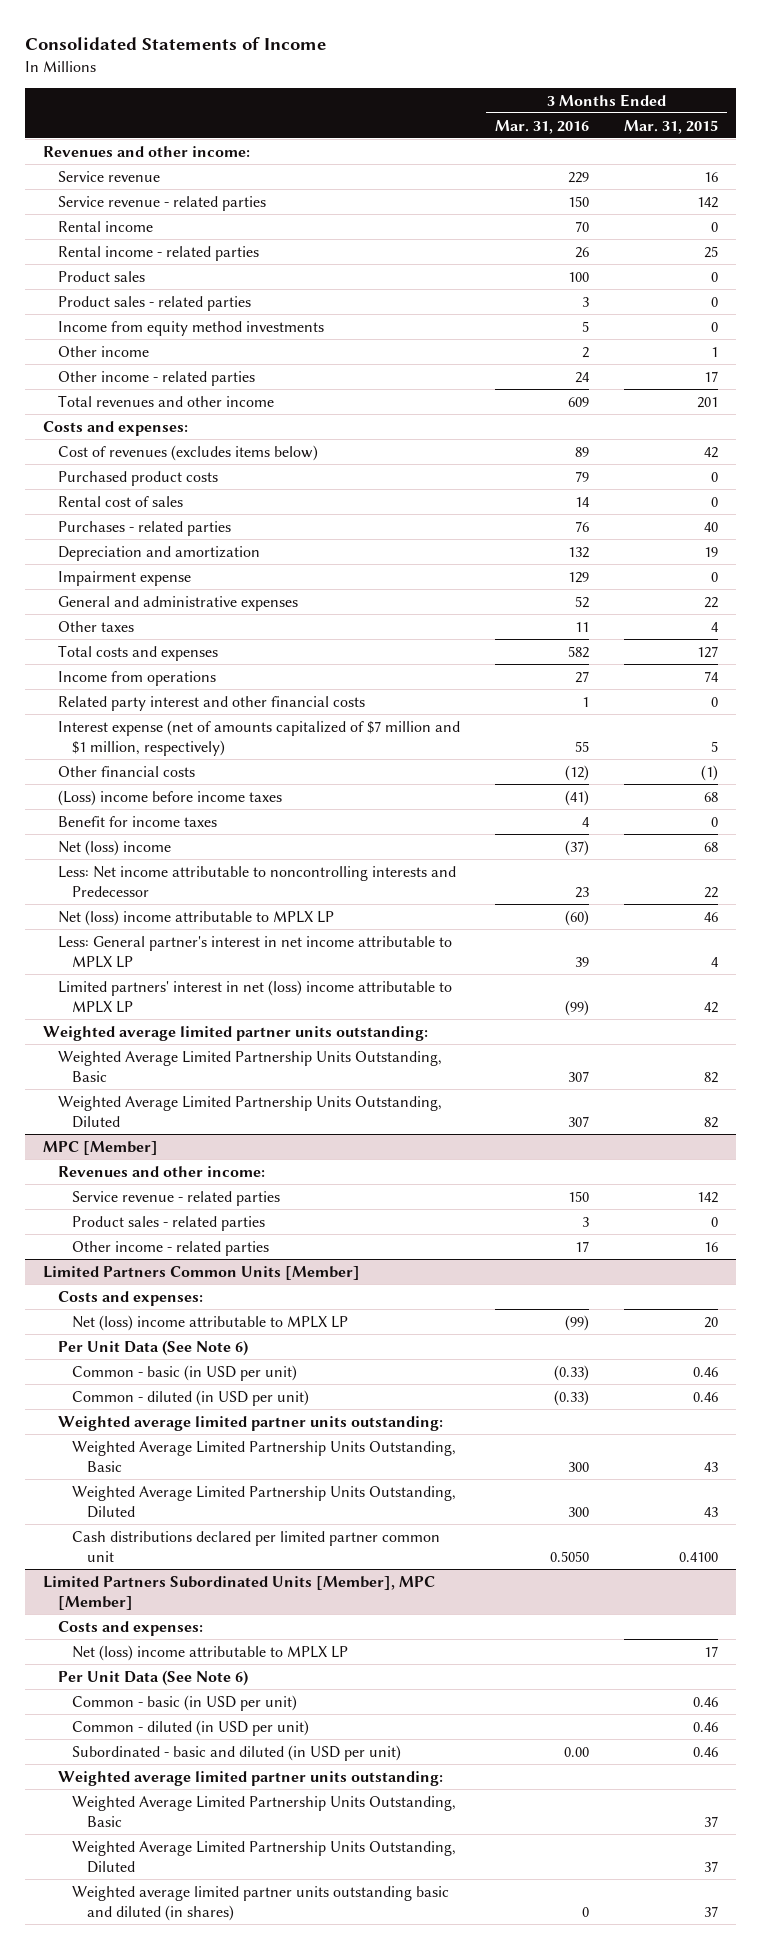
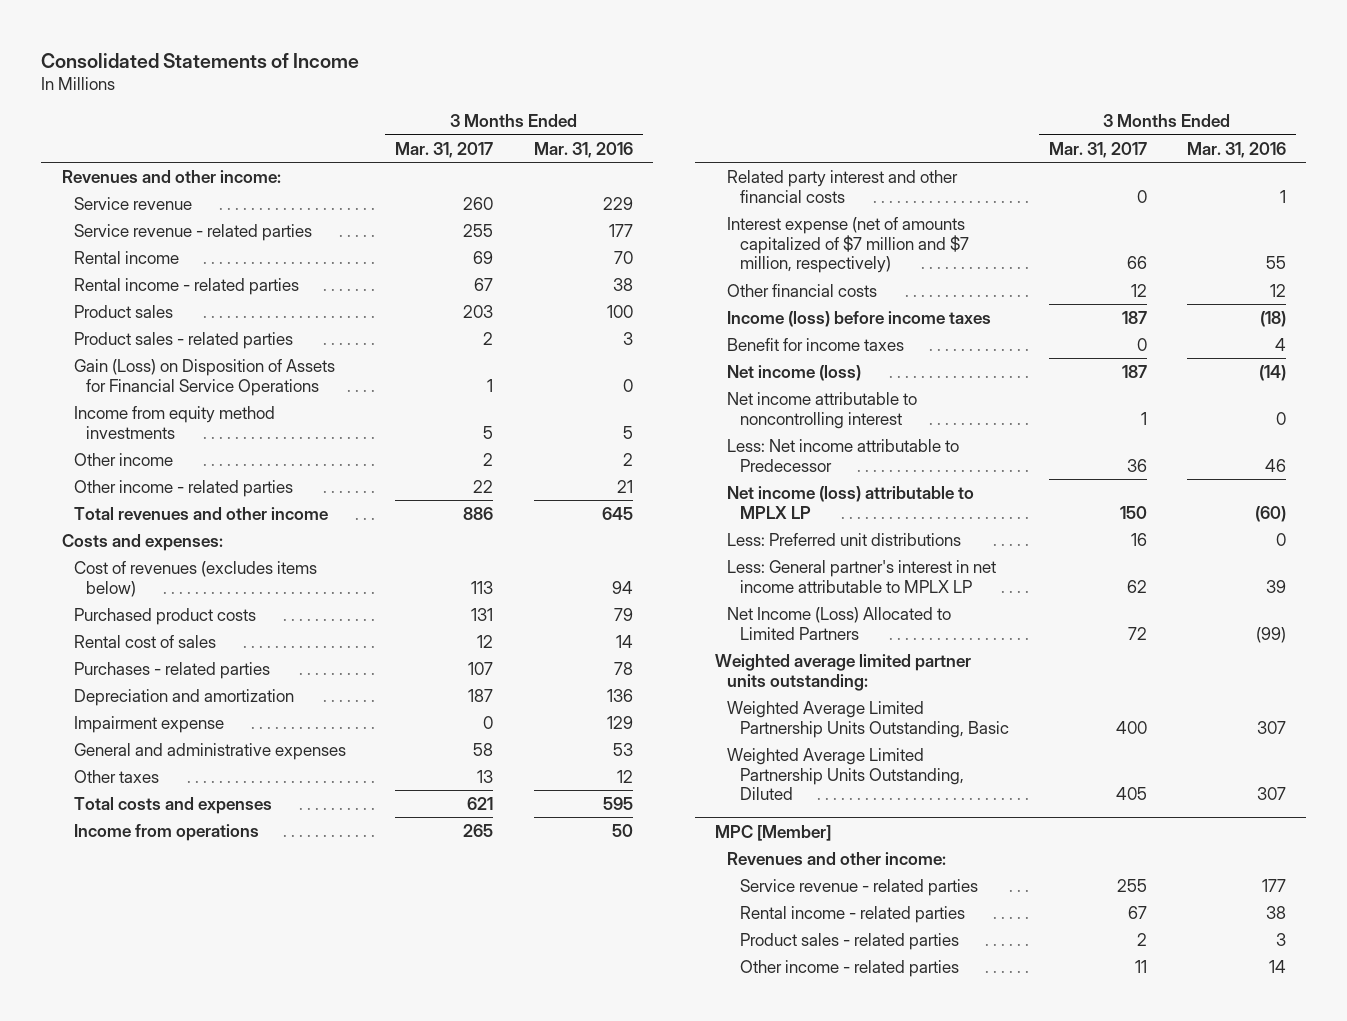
- | 3 Months Ended Mar. 31, 2016 | 3 Months Ended Mar. 31, 2015
+ | 3 Months Ended Mar. 31, 2017 | 3 Months Ended Mar. 31, 2016
- Service revenue - related parties | 150 | 142
+ Service revenue - related parties | 255 | 177
- Rental income - related parties | 26 | 25
+ Rental income - related parties | 67 | 38
+ Gain (Loss) on Disposition of Assets for Financial Service Operations | 1 | 0
- Other income - related parties | 24 | 17
- Total revenues and other income | 609 | 201
+ Other income - related parties | 22 | 21
+ Total revenues and other income | 886 | 645
- Cost of revenues (excludes items below) | 89 | 42
+ Cost of revenues (excludes items below) | 113 | 94
- Purchases - related parties | 76 | 40
- Depreciation and amortization | 132 | 19
+ Purchases - related parties | 107 | 78
+ Depreciation and amortization | 187 | 136
- General and administrative expenses | 52 | 22
- Other taxes | 11 | 4
- Total costs and expenses | 582 | 127
- Income from operations | 27 | 74
+ General and administrative expenses | 58 | 53
+ Other taxes | 13 | 12
+ Total costs and expenses | 621 | 595
+ Income from operations | 265 | 50
- Interest expense (net of amounts capitalized of $7 million and $1 million, respectively) | 55 | 5
- Other financial costs | (12) | (1)
- (Loss) income before income taxes | (41) | 68
+ Interest expense (net of amounts capitalized of $7 million and $7 million, respectively) | 66 | 55
+ Other financial costs | 12 | 12
+ Income (loss) before income taxes | 187 | (18)
- Net (loss) income | (37) | 68
- Less: Net income attributable to noncontrolling interests and Predecessor | 23 | 22
- Net (loss) income attributable to MPLX LP | (60) | 46
+ Net income (loss) | 187 | (14)
+ Net income attributable to noncontrolling interest | 1 | 0
+ Less: Net income attributable to Predecessor | 36 | 46
+ Net income (loss) attributable to MPLX LP | 150 | (60)
+ Less: Preferred unit distributions | 16 | 0
- Limited partners' interest in net (loss) income attributable to MPLX LP | (99) | 42
+ Net Income (Loss) Allocated to Limited Partners | 72 | (99)
@ MPC [Member]
- Service revenue - related parties | 150 | 142
+ Service revenue - related parties | 255 | 177
+ Rental income - related parties | 67 | 38
- Other income - related parties | 17 | 16
- Limited Partners Common Units [Member]
- Costs and expenses:
- Net (loss) income attributable to MPLX LP | (99) | 20
- Per Unit Data (See Note 6)
- Common - basic (in USD per unit) | (0.33) | 0.46
- Common - diluted (in USD per unit) | (0.33) | 0.46
- Weighted average limited partner units outstanding:
- Weighted Average Limited Partnership Units Outstanding, Basic | 300 | 43
- Weighted Average Limited Partnership Units Outstanding, Diluted | 300 | 43
- Cash distributions declared per limited partner common unit | 0.5050 | 0.4100
- Limited Partners Subordinated Units [Member], MPC [Member]
- Costs and expenses:
- Net (loss) income attributable to MPLX LP | | 17
- Per Unit Data (See Note 6)
- Common - basic (in USD per unit) | | 0.46
- Common - diluted (in USD per unit) | | 0.46
- Subordinated - basic and diluted (in USD per unit) | 0.00 | 0.46
- Weighted average limited partner units outstanding:
- Weighted Average Limited Partnership Units Outstanding, Basic | | 37
- Weighted Average Limited Partnership Units Outstanding, Diluted | | 37
- Weighted average limited partner units outstanding basic and diluted (in shares) | 0 | 37
@ MPC [Member]
+ Other income - related parties | 11 | 14

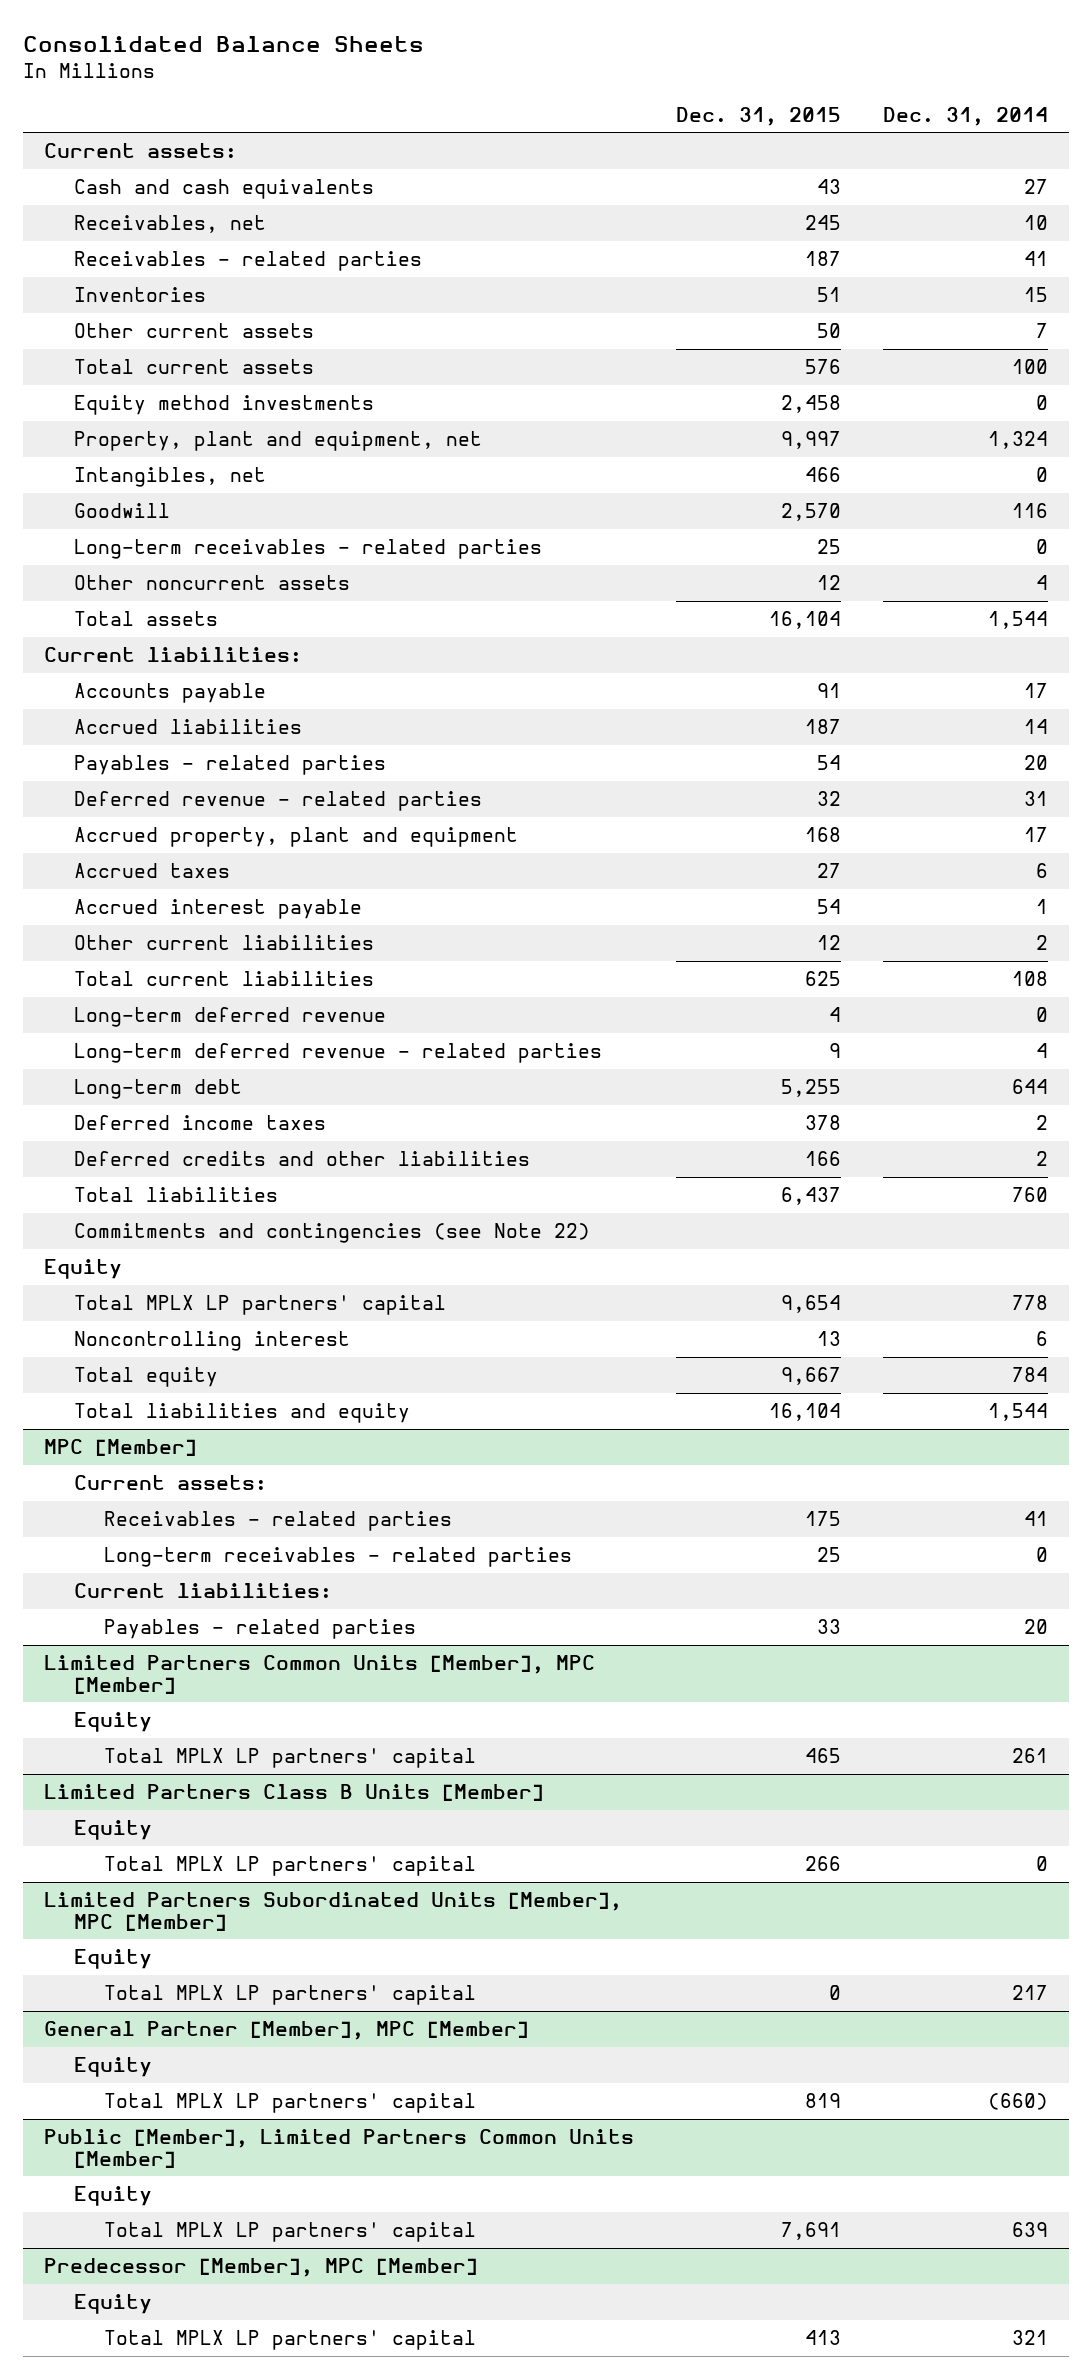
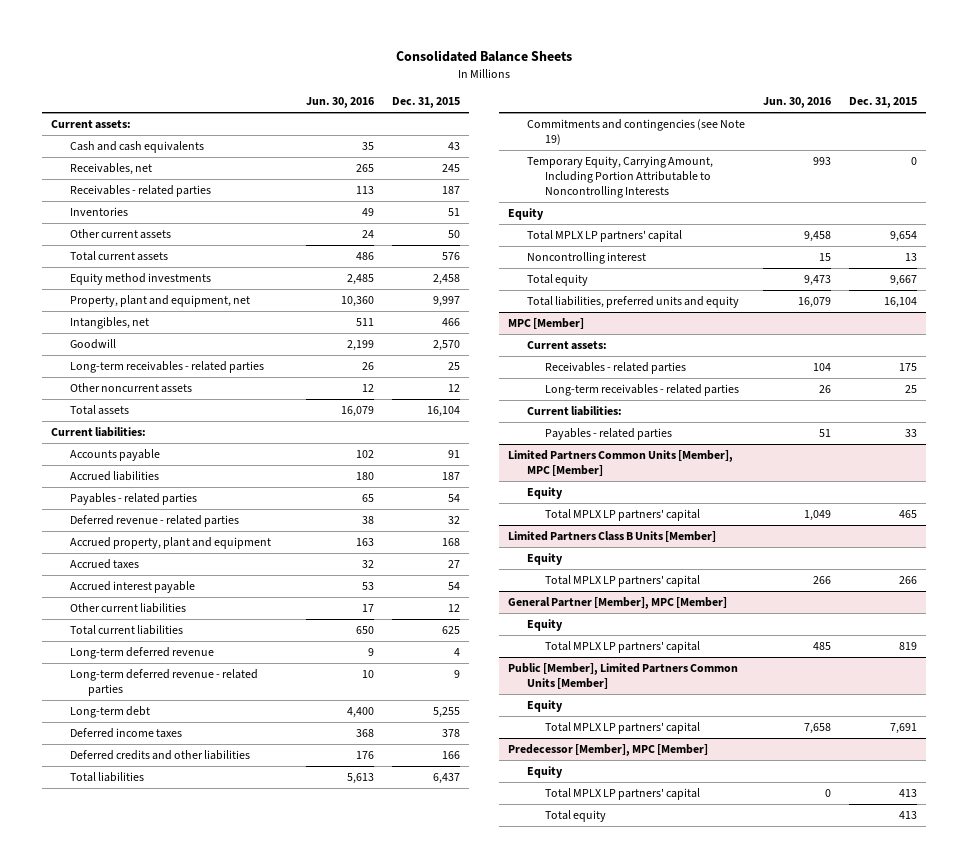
- | Dec. 31, 2015 | Dec. 31, 2014
+ | Jun. 30, 2016 | Dec. 31, 2015
- Commitments and contingencies (see Note 22)
+ Commitments and contingencies (see Note 19)
+ Temporary Equity, Carrying Amount, Including Portion Attributable to Noncontrolling Interests | 993 | 0
- Total liabilities and equity | 16,104 | 1,544
+ Total liabilities, preferred units and equity | 16,079 | 16,104
- Limited Partners Subordinated Units [Member], MPC [Member]
- Equity
- Total MPLX LP partners' capital | 0 | 217
@ Predecessor [Member], MPC [Member]
+ Total equity | | 413

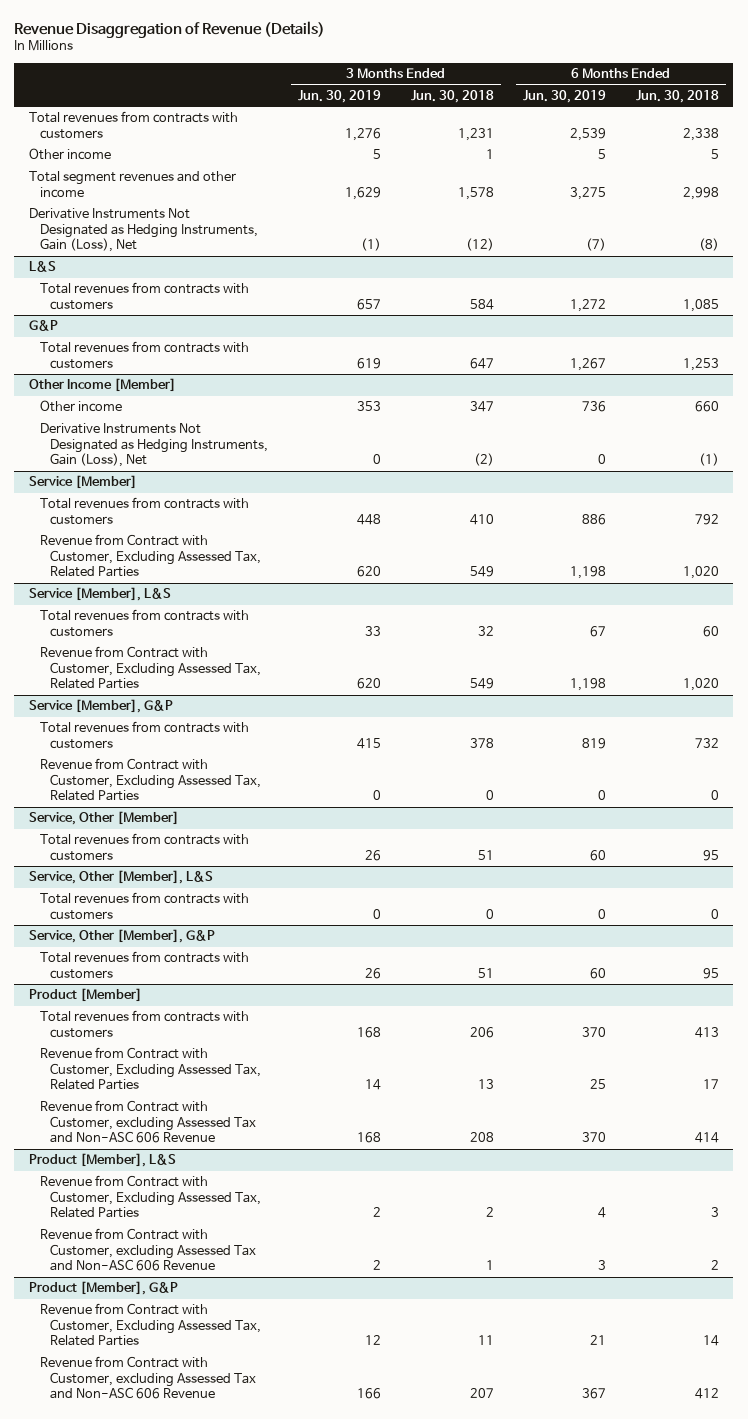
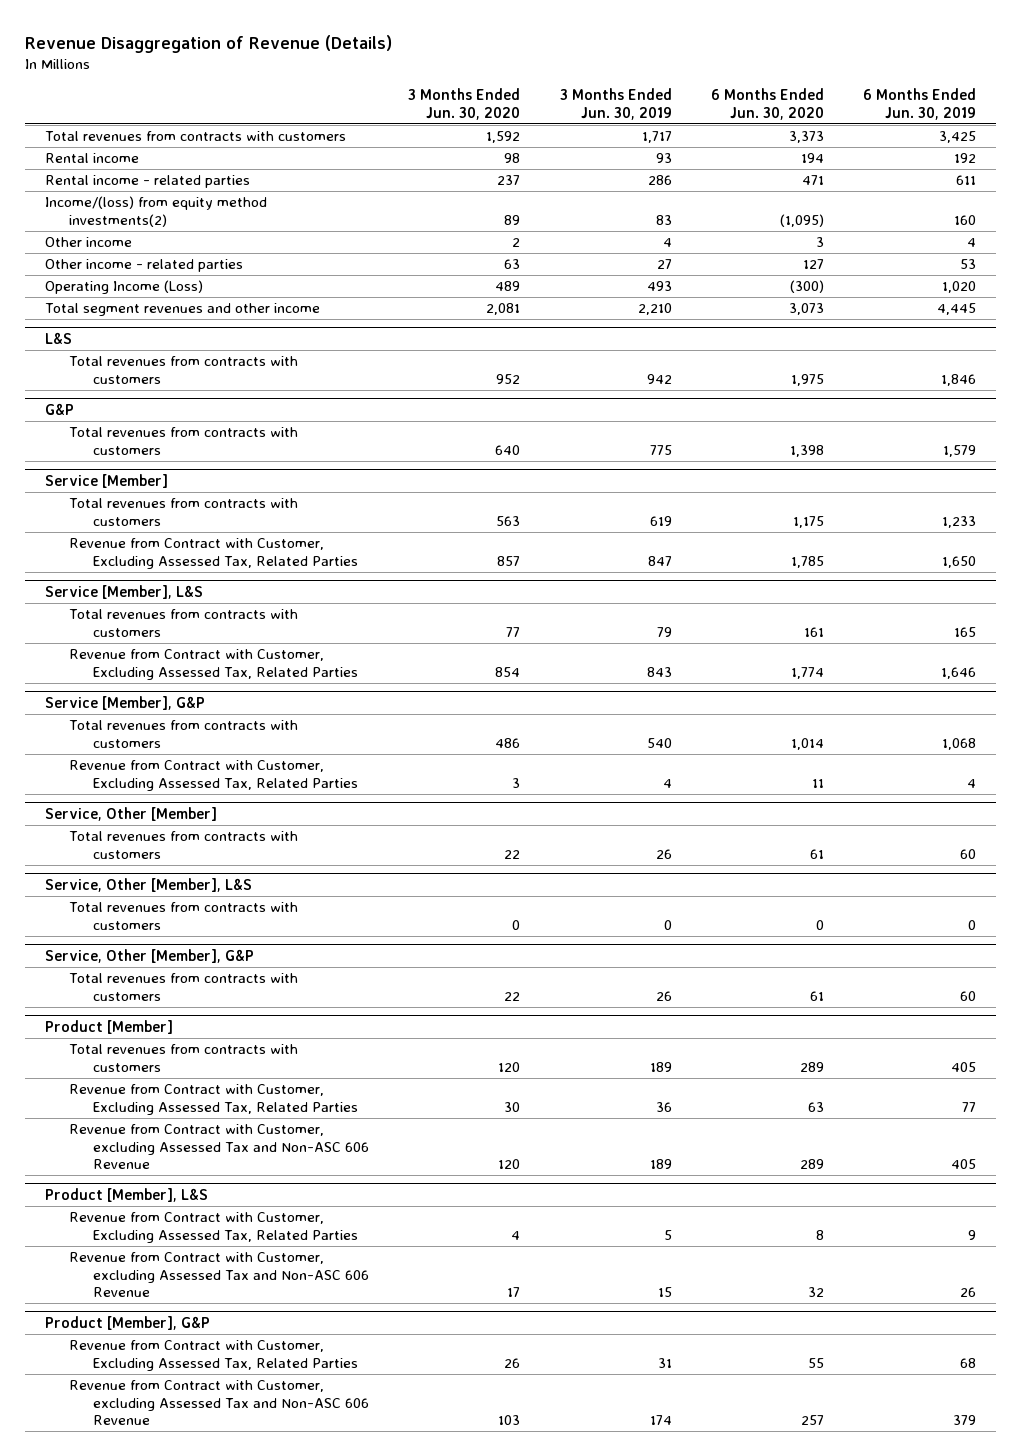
- | 3 Months Ended Jun. 30, 2019 | 3 Months Ended Jun. 30, 2018 | 6 Months Ended Jun. 30, 2019 | 6 Months Ended Jun. 30, 2018
+ | 3 Months Ended Jun. 30, 2020 | 3 Months Ended Jun. 30, 2019 | 6 Months Ended Jun. 30, 2020 | 6 Months Ended Jun. 30, 2019
- Total revenues from contracts with customers | 1,276 | 1,231 | 2,539 | 2,338
- Other income | 5 | 1 | 5 | 5
- Total segment revenues and other income | 1,629 | 1,578 | 3,275 | 2,998
- Derivative Instruments Not Designated as Hedging Instruments, Gain (Loss), Net | (1) | (12) | (7) | (8)
+ Total revenues from contracts with customers | 1,592 | 1,717 | 3,373 | 3,425
+ Rental income | 98 | 93 | 194 | 192
+ Rental income - related parties | 237 | 286 | 471 | 611
+ Income/(loss) from equity method investments(2) | 89 | 83 | (1,095) | 160
+ Other income | 2 | 4 | 3 | 4
+ Other income - related parties | 63 | 27 | 127 | 53
+ Operating Income (Loss) | 489 | 493 | (300) | 1,020
+ Total segment revenues and other income | 2,081 | 2,210 | 3,073 | 4,445
@ L&S
- Total revenues from contracts with customers | 657 | 584 | 1,272 | 1,085
+ Total revenues from contracts with customers | 952 | 942 | 1,975 | 1,846
@ G&P
- Total revenues from contracts with customers | 619 | 647 | 1,267 | 1,253
- Other Income [Member]
- Other income | 353 | 347 | 736 | 660
- Derivative Instruments Not Designated as Hedging Instruments, Gain (Loss), Net | 0 | (2) | 0 | (1)
@ G&P
+ Total revenues from contracts with customers | 640 | 775 | 1,398 | 1,579
@ Service [Member]
- Total revenues from contracts with customers | 448 | 410 | 886 | 792
- Revenue from Contract with Customer, Excluding Assessed Tax, Related Parties | 620 | 549 | 1,198 | 1,020
+ Total revenues from contracts with customers | 563 | 619 | 1,175 | 1,233
+ Revenue from Contract with Customer, Excluding Assessed Tax, Related Parties | 857 | 847 | 1,785 | 1,650
@ Service [Member], L&S
- Total revenues from contracts with customers | 33 | 32 | 67 | 60
- Revenue from Contract with Customer, Excluding Assessed Tax, Related Parties | 620 | 549 | 1,198 | 1,020
+ Total revenues from contracts with customers | 77 | 79 | 161 | 165
+ Revenue from Contract with Customer, Excluding Assessed Tax, Related Parties | 854 | 843 | 1,774 | 1,646
@ Service [Member], G&P
- Total revenues from contracts with customers | 415 | 378 | 819 | 732
- Revenue from Contract with Customer, Excluding Assessed Tax, Related Parties | 0 | 0 | 0 | 0
+ Total revenues from contracts with customers | 486 | 540 | 1,014 | 1,068
+ Revenue from Contract with Customer, Excluding Assessed Tax, Related Parties | 3 | 4 | 11 | 4
@ Product [Member]
- Total revenues from contracts with customers | 168 | 206 | 370 | 413
- Revenue from Contract with Customer, Excluding Assessed Tax, Related Parties | 14 | 13 | 25 | 17
- Revenue from Contract with Customer, excluding Assessed Tax and Non-ASC 606 Revenue | 168 | 208 | 370 | 414
+ Total revenues from contracts with customers | 120 | 189 | 289 | 405
+ Revenue from Contract with Customer, Excluding Assessed Tax, Related Parties | 30 | 36 | 63 | 77
+ Revenue from Contract with Customer, excluding Assessed Tax and Non-ASC 606 Revenue | 120 | 189 | 289 | 405
@ Product [Member], L&S
- Revenue from Contract with Customer, Excluding Assessed Tax, Related Parties | 2 | 2 | 4 | 3
- Revenue from Contract with Customer, excluding Assessed Tax and Non-ASC 606 Revenue | 2 | 1 | 3 | 2
+ Revenue from Contract with Customer, Excluding Assessed Tax, Related Parties | 4 | 5 | 8 | 9
+ Revenue from Contract with Customer, excluding Assessed Tax and Non-ASC 606 Revenue | 17 | 15 | 32 | 26
@ Product [Member], G&P
- Revenue from Contract with Customer, Excluding Assessed Tax, Related Parties | 12 | 11 | 21 | 14
- Revenue from Contract with Customer, excluding Assessed Tax and Non-ASC 606 Revenue | 166 | 207 | 367 | 412
+ Revenue from Contract with Customer, Excluding Assessed Tax, Related Parties | 26 | 31 | 55 | 68
+ Revenue from Contract with Customer, excluding Assessed Tax and Non-ASC 606 Revenue | 103 | 174 | 257 | 379

